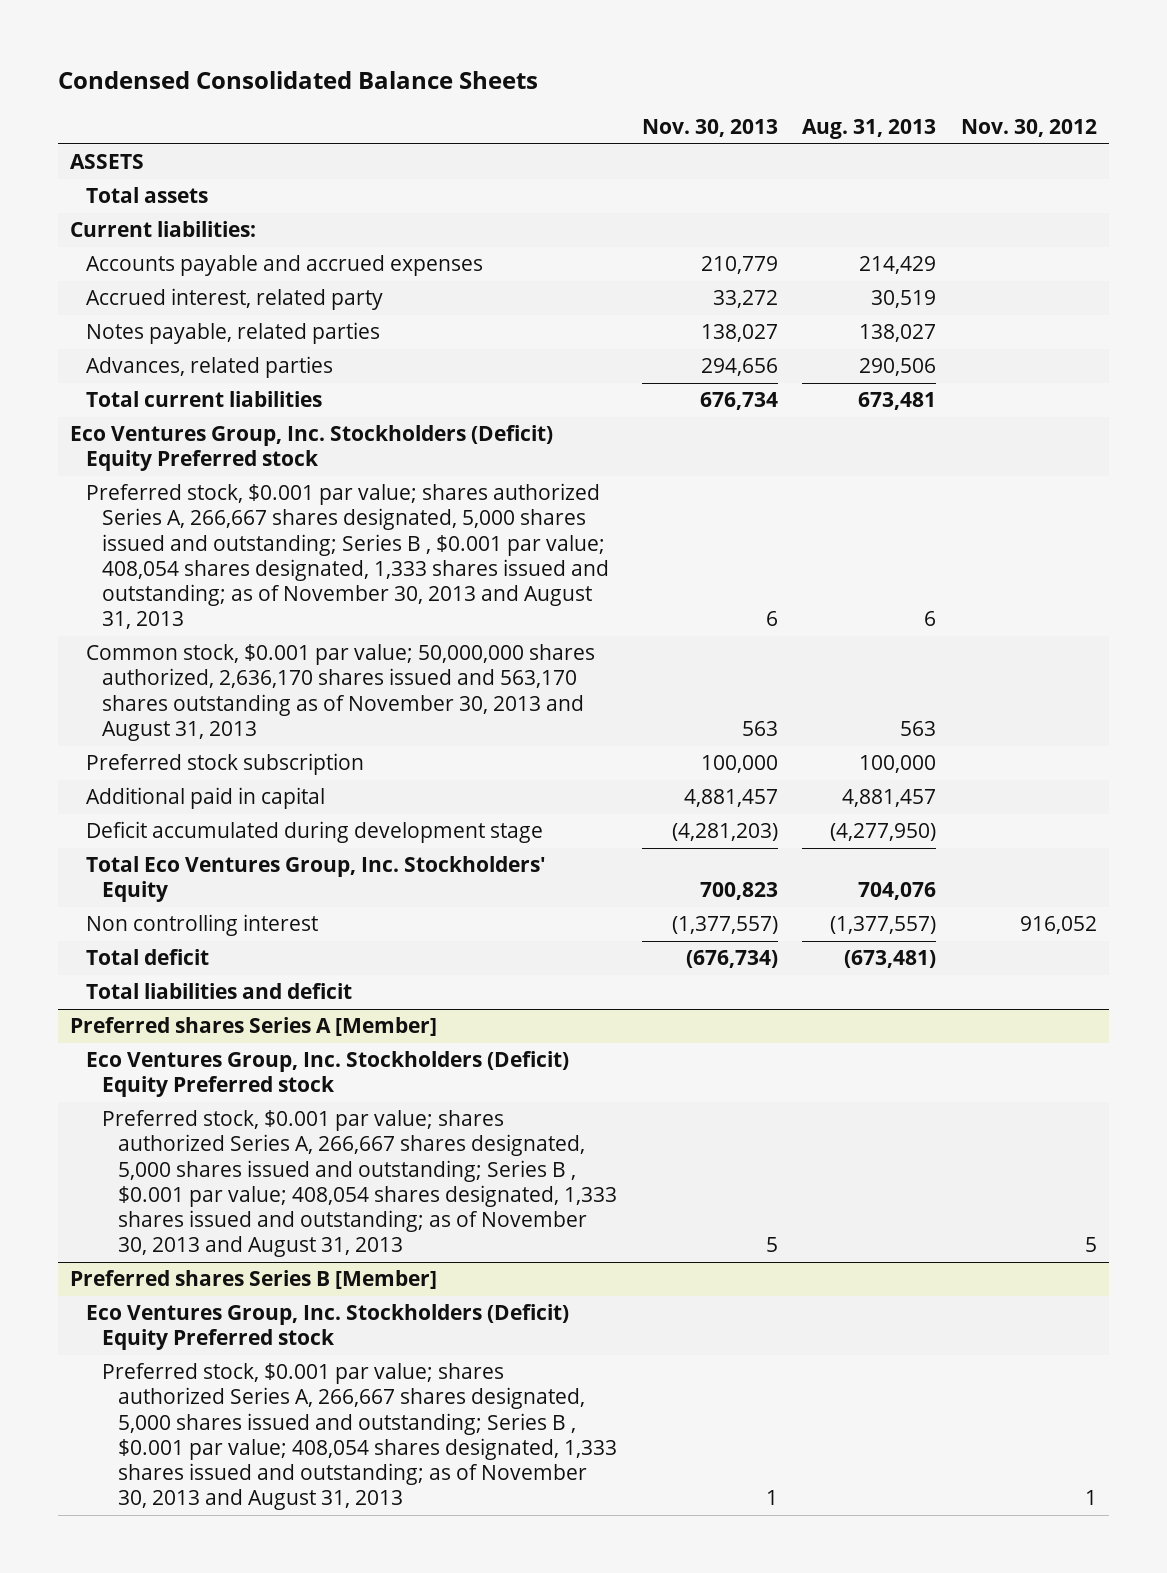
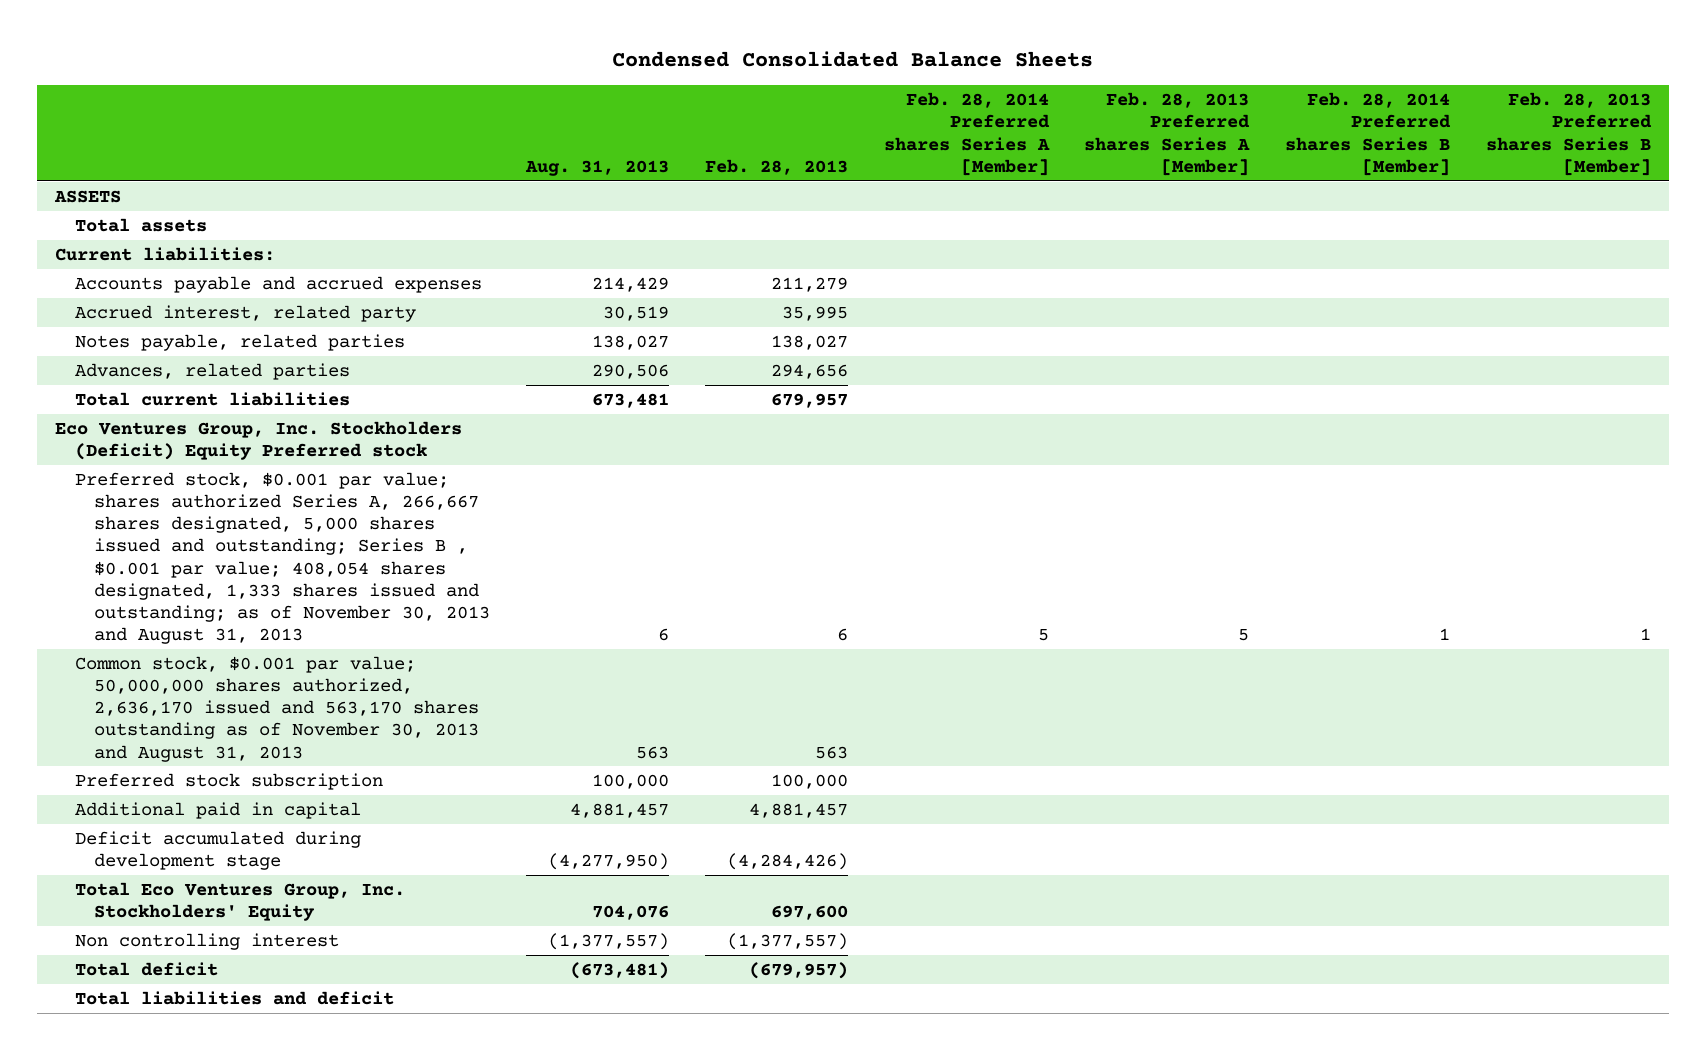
- | Nov. 30, 2013 | Aug. 31, 2013 | Nov. 30, 2012
+ | Aug. 31, 2013 | Feb. 28, 2013 | Feb. 28, 2014 Preferred shares Series A [Member] | Feb. 28, 2013 Preferred shares Series A [Member] | Feb. 28, 2014 Preferred shares Series B [Member] | Feb. 28, 2013 Preferred shares Series B [Member]
- Common stock, $0.001 par value; 50,000,000 shares authorized, 2,636,170 shares issued and 563,170 shares outstanding as of November 30, 2013 and August 31, 2013 | 563 | 563 |
+ Common stock, $0.001 par value; 50,000,000 shares authorized, 2,636,170 issued and 563,170 shares outstanding as of November 30, 2013 and August 31, 2013 | 563 | 563 | | | |
- Preferred shares Series A [Member]
- Eco Ventures Group, Inc. Stockholders (Deficit) Equity Preferred stock
- Preferred stock, $0.001 par value; shares authorized Series A, 266,667 shares designated, 5,000 shares issued and outstanding; Series B , $0.001 par value; 408,054 shares designated, 1,333 shares issued and outstanding; as of November 30, 2013 and August 31, 2013 | 5 | | 5
- Preferred shares Series B [Member]
- Eco Ventures Group, Inc. Stockholders (Deficit) Equity Preferred stock
- Preferred stock, $0.001 par value; shares authorized Series A, 266,667 shares designated, 5,000 shares issued and outstanding; Series B , $0.001 par value; 408,054 shares designated, 1,333 shares issued and outstanding; as of November 30, 2013 and August 31, 2013 | 1 | | 1

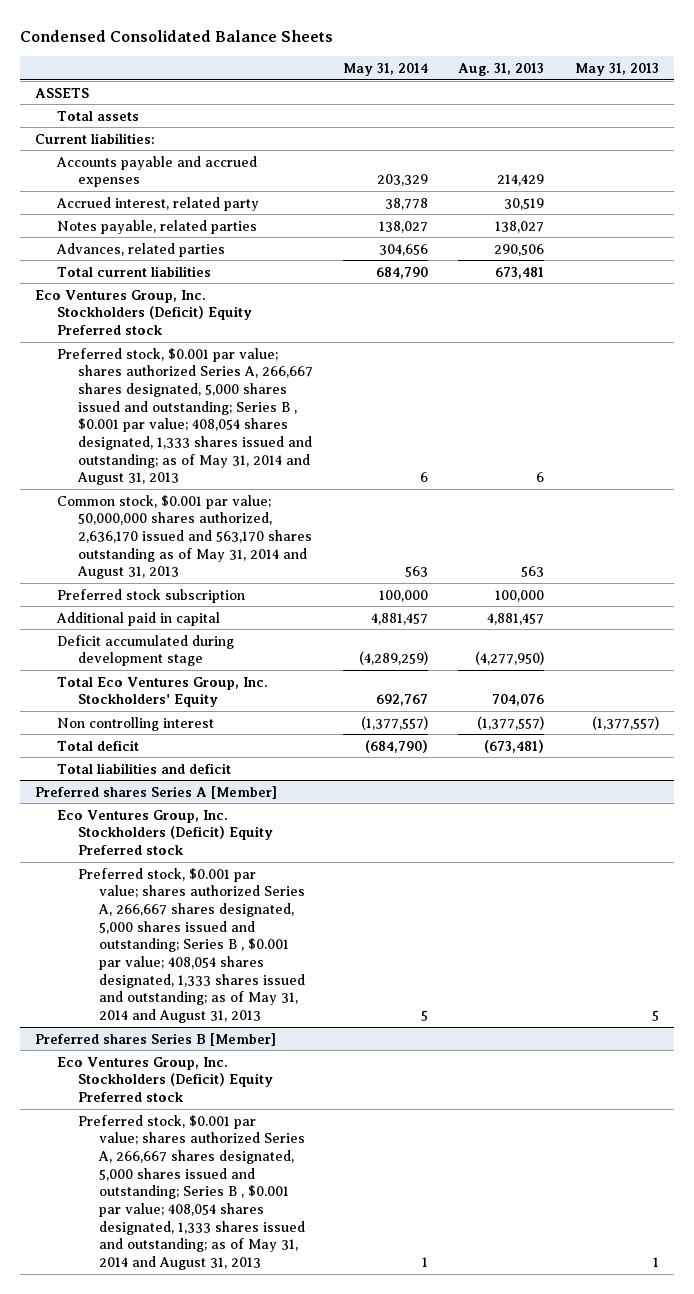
- | Aug. 31, 2013 | Feb. 28, 2013 | Feb. 28, 2014 Preferred shares Series A [Member] | Feb. 28, 2013 Preferred shares Series A [Member] | Feb. 28, 2014 Preferred shares Series B [Member] | Feb. 28, 2013 Preferred shares Series B [Member]
+ | May 31, 2014 | Aug. 31, 2013 | May 31, 2013
- Preferred stock, $0.001 par value; shares authorized Series A, 266,667 shares designated, 5,000 shares issued and outstanding; Series B , $0.001 par value; 408,054 shares designated, 1,333 shares issued and outstanding; as of November 30, 2013 and August 31, 2013 | 6 | 6 | 5 | 5 | 1 | 1
- Common stock, $0.001 par value; 50,000,000 shares authorized, 2,636,170 issued and 563,170 shares outstanding as of November 30, 2013 and August 31, 2013 | 563 | 563 | | | |
+ Preferred stock, $0.001 par value; shares authorized Series A, 266,667 shares designated, 5,000 shares issued and outstanding; Series B , $0.001 par value; 408,054 shares designated, 1,333 shares issued and outstanding; as of May 31, 2014 and August 31, 2013 | 6 | 6 |
+ Common stock, $0.001 par value; 50,000,000 shares authorized, 2,636,170 issued and 563,170 shares outstanding as of May 31, 2014 and August 31, 2013 | 563 | 563 |
+ Preferred shares Series A [Member]
+ Eco Ventures Group, Inc. Stockholders (Deficit) Equity Preferred stock
+ Preferred stock, $0.001 par value; shares authorized Series A, 266,667 shares designated, 5,000 shares issued and outstanding; Series B , $0.001 par value; 408,054 shares designated, 1,333 shares issued and outstanding; as of May 31, 2014 and August 31, 2013 | 5 | | 5
+ Preferred shares Series B [Member]
+ Eco Ventures Group, Inc. Stockholders (Deficit) Equity Preferred stock
+ Preferred stock, $0.001 par value; shares authorized Series A, 266,667 shares designated, 5,000 shares issued and outstanding; Series B , $0.001 par value; 408,054 shares designated, 1,333 shares issued and outstanding; as of May 31, 2014 and August 31, 2013 | 1 | | 1

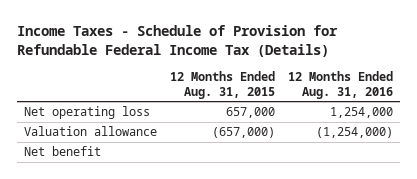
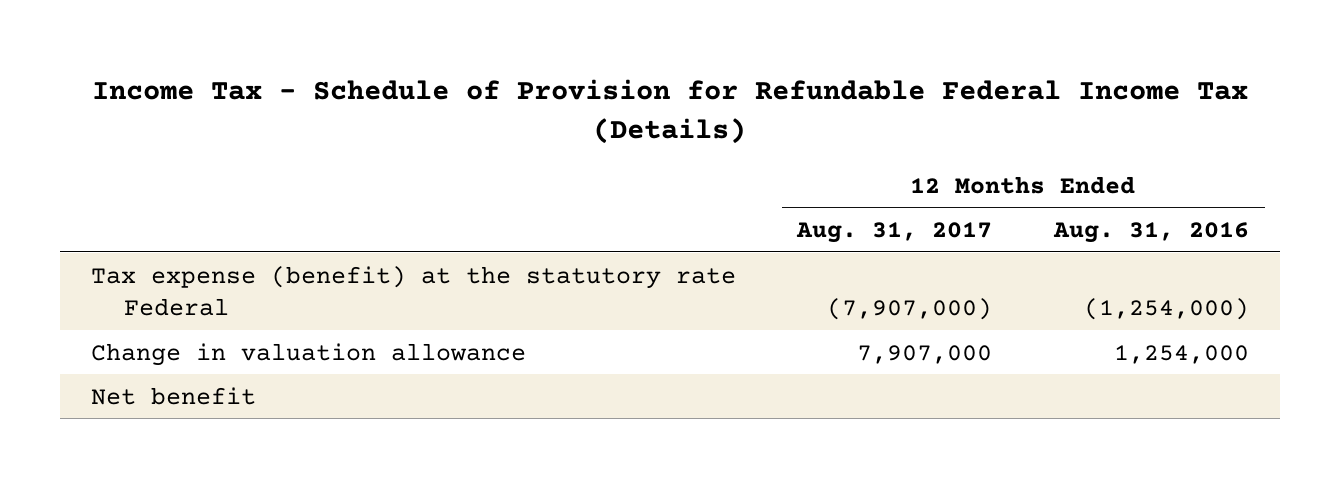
- Income Taxes - Schedule of Provision for Refundable Federal Income Tax (Details)
+ Income Tax - Schedule of Provision for Refundable Federal Income Tax (Details)
- | 12 Months Ended Aug. 31, 2015 | 12 Months Ended Aug. 31, 2016
+ | 12 Months Ended Aug. 31, 2017 | 12 Months Ended Aug. 31, 2016
- Net operating loss | 657,000 | 1,254,000
- Valuation allowance | (657,000) | (1,254,000)
+ Tax expense (benefit) at the statutory rate Federal | (7,907,000) | (1,254,000)
+ Change in valuation allowance | 7,907,000 | 1,254,000

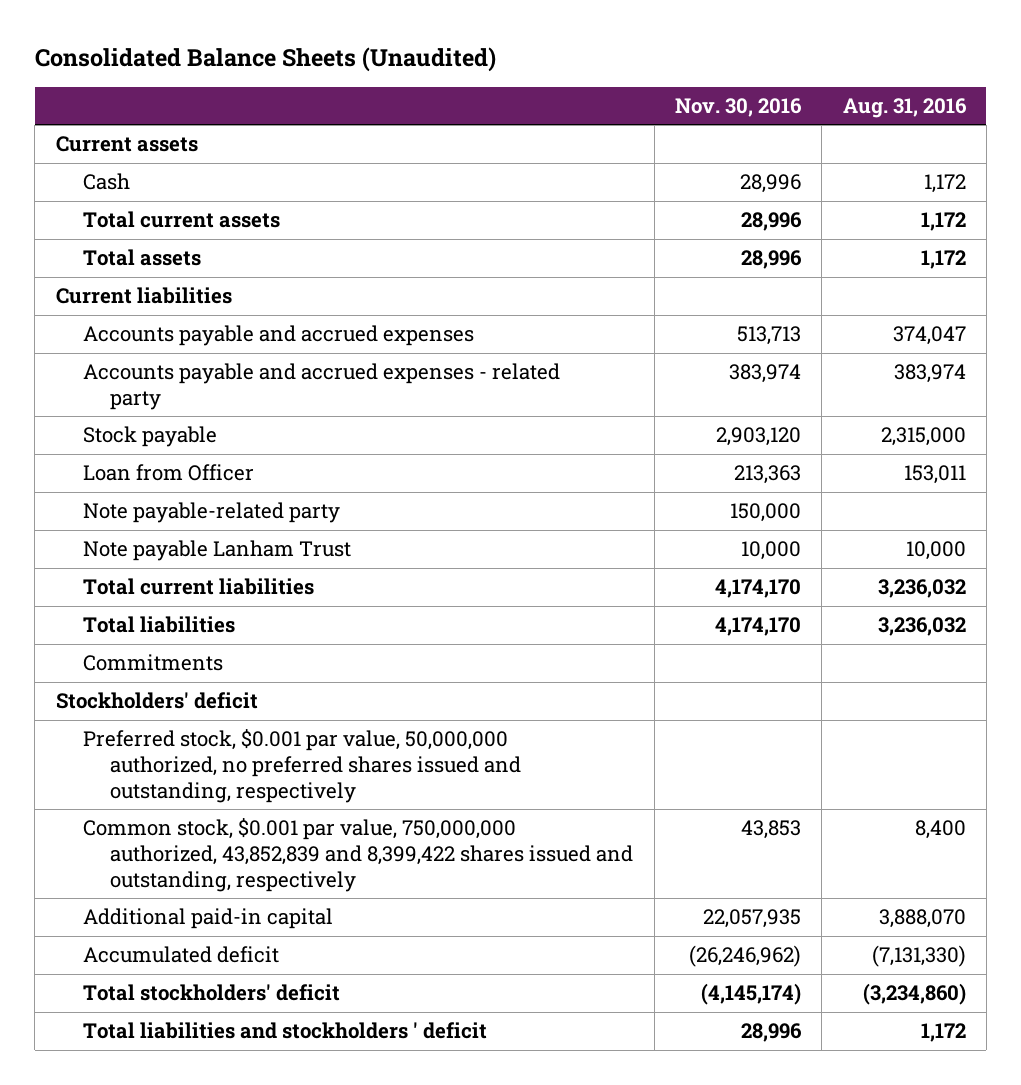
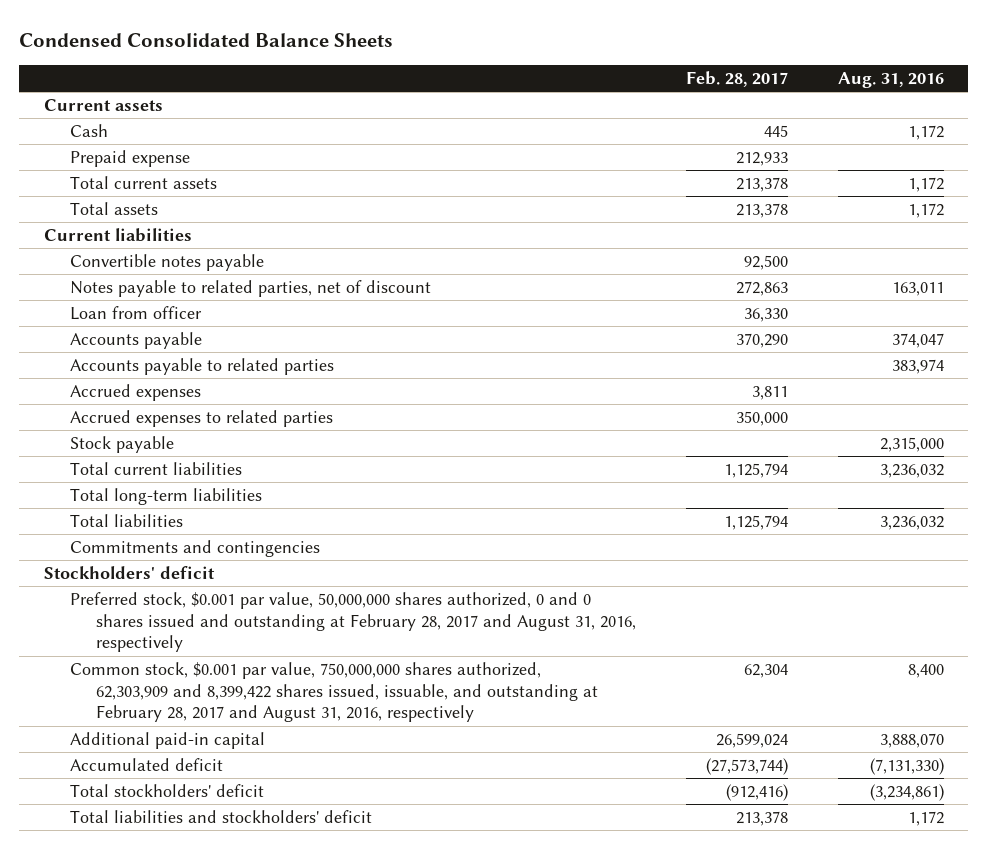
- Consolidated Balance Sheets (Unaudited)
+ Condensed Consolidated Balance Sheets
- | Nov. 30, 2016 | Aug. 31, 2016
+ | Feb. 28, 2017 | Aug. 31, 2016
+ Prepaid expense | 212,933 |
- Accounts payable and accrued expenses | 513,713 | 374,047
- Accounts payable and accrued expenses - related party | 383,974 | 383,974
+ Convertible notes payable | 92,500 |
+ Notes payable to related parties, net of discount | 272,863 | 163,011
+ Loan from officer | 36,330 |
+ Accounts payable | 370,290 | 374,047
+ Accounts payable to related parties | | 383,974
+ Accrued expenses | 3,811 |
+ Accrued expenses to related parties | 350,000 |
- Loan from Officer | 213,363 | 153,011
- Note payable-related party | 150,000 |
- Note payable Lanham Trust | 10,000 | 10,000
+ Total long-term liabilities
- Commitments
+ Commitments and contingencies
- Preferred stock, $0.001 par value, 50,000,000 authorized, no preferred shares issued and outstanding, respectively
- Common stock, $0.001 par value, 750,000,000 authorized, 43,852,839 and 8,399,422 shares issued and outstanding, respectively | 43,853 | 8,400
+ Preferred stock, $0.001 par value, 50,000,000 shares authorized, 0 and 0 shares issued and outstanding at February 28, 2017 and August 31, 2016, respectively
+ Common stock, $0.001 par value, 750,000,000 shares authorized, 62,303,909 and 8,399,422 shares issued, issuable, and outstanding at February 28, 2017 and August 31, 2016, respectively | 62,304 | 8,400
- Total stockholders' deficit | (4,145,174) | (3,234,860)
- Total liabilities and stockholders ' deficit | 28,996 | 1,172
+ Total stockholders' deficit | (912,416) | (3,234,861)
+ Total liabilities and stockholders' deficit | 213,378 | 1,172

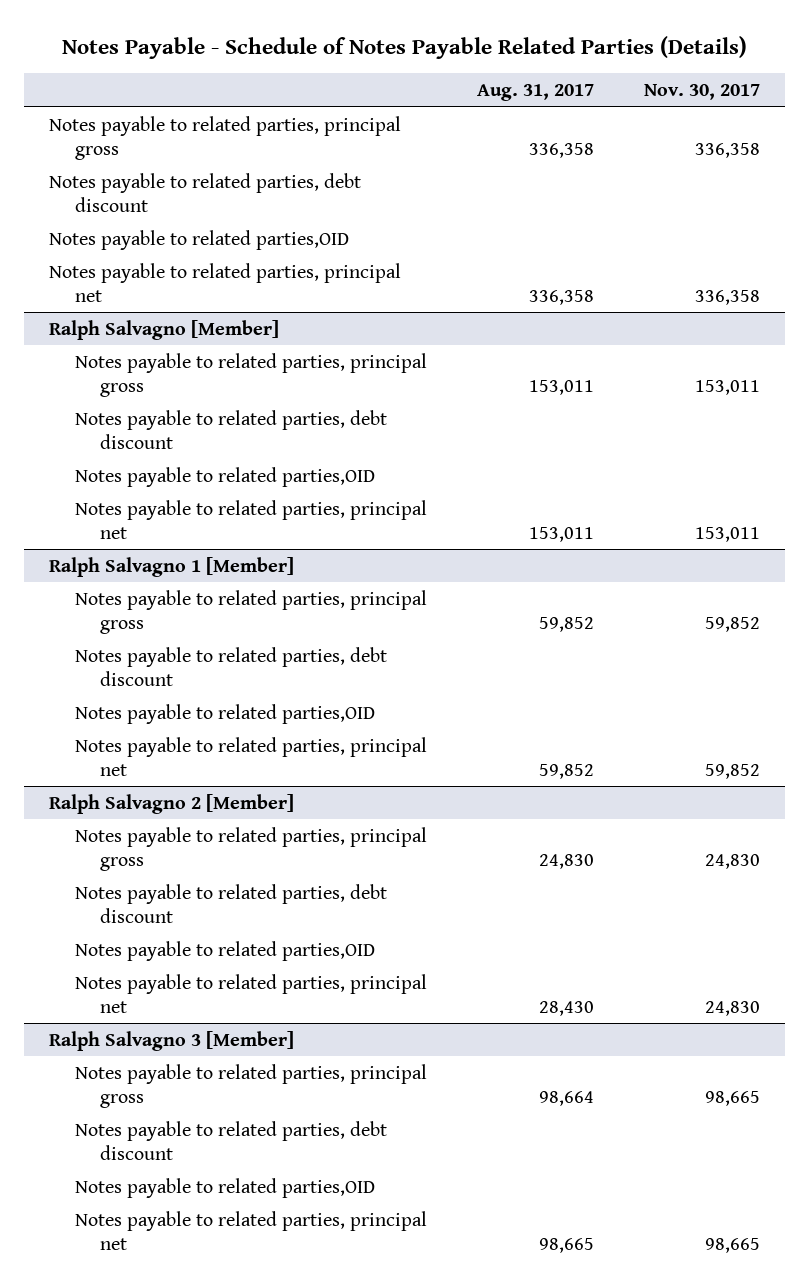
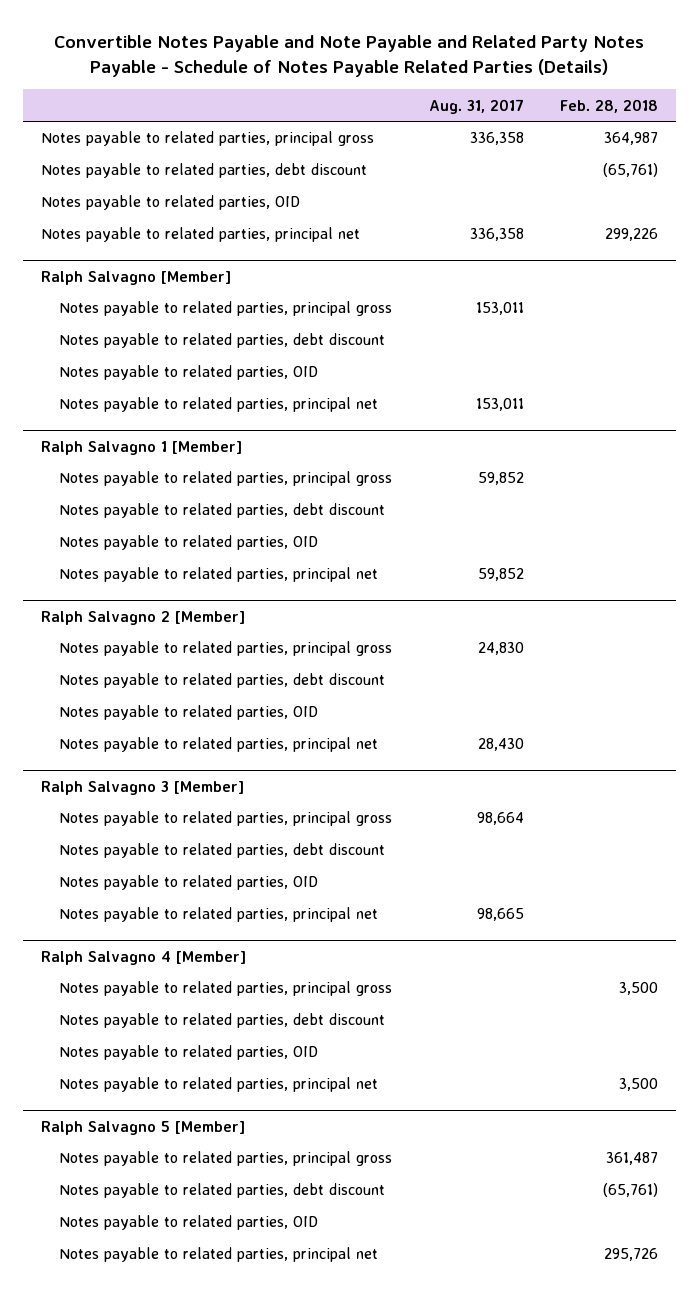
- Notes Payable - Schedule of Notes Payable Related Parties (Details)
+ Convertible Notes Payable and Note Payable and Related Party Notes Payable - Schedule of Notes Payable Related Parties (Details)
- | Aug. 31, 2017 | Nov. 30, 2017
+ | Aug. 31, 2017 | Feb. 28, 2018
- Notes payable to related parties,OID
+ Notes payable to related parties, OID
@ Ralph Salvagno [Member]
- Notes payable to related parties,OID
+ Notes payable to related parties, OID
@ Ralph Salvagno 1 [Member]
- Notes payable to related parties,OID
+ Notes payable to related parties, OID
@ Ralph Salvagno 2 [Member]
- Notes payable to related parties,OID
+ Notes payable to related parties, OID
@ Ralph Salvagno 3 [Member]
- Notes payable to related parties,OID
+ Notes payable to related parties, OID
+ Ralph Salvagno 4 [Member]
+ Notes payable to related parties, principal gross | | 3,500
+ Notes payable to related parties, debt discount
+ Notes payable to related parties, OID
+ Notes payable to related parties, principal net | | 3,500
+ Ralph Salvagno 5 [Member]
+ Notes payable to related parties, principal gross | | 361,487
+ Notes payable to related parties, debt discount | | (65,761)
+ Notes payable to related parties, OID
+ Notes payable to related parties, principal net | | 295,726

